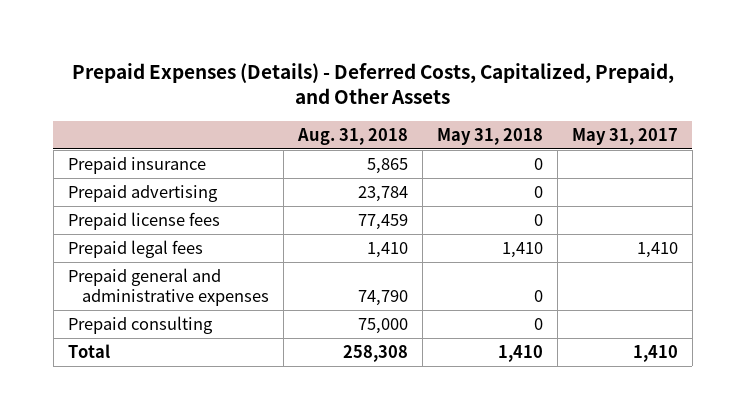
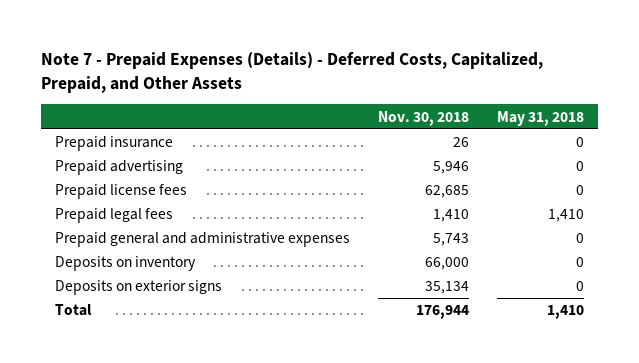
- Prepaid Expenses (Details) - Deferred Costs, Capitalized, Prepaid, and Other Assets
+ Note 7 - Prepaid Expenses (Details) - Deferred Costs, Capitalized, Prepaid, and Other Assets
- | Aug. 31, 2018 | May 31, 2018 | May 31, 2017
+ | Nov. 30, 2018 | May 31, 2018
- Prepaid consulting | 75,000 | 0 |
+ Deposits on inventory | 66,000 | 0
+ Deposits on exterior signs | 35,134 | 0

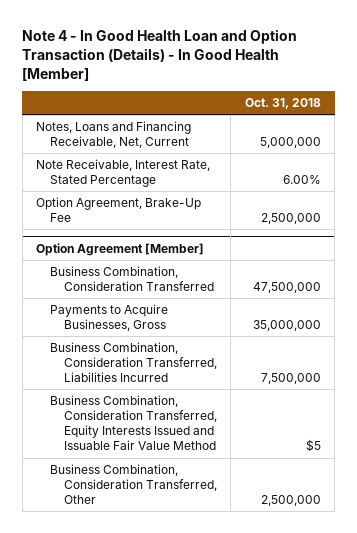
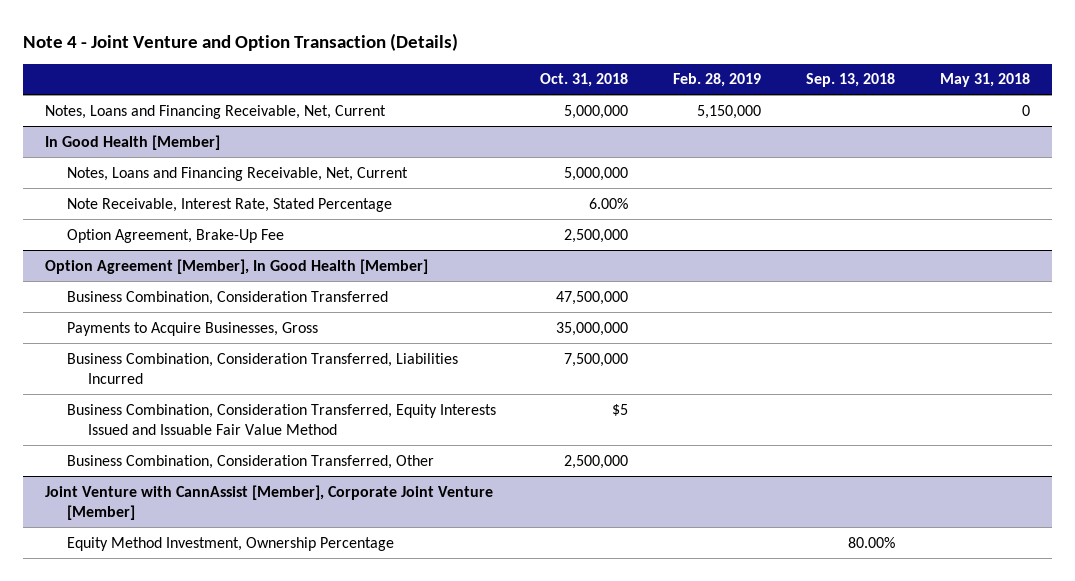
- Note 4 - In Good Health Loan and Option Transaction (Details) - In Good Health [Member]
+ Note 4 - Joint Venture and Option Transaction (Details)
- | Oct. 31, 2018
+ | Oct. 31, 2018 | Feb. 28, 2019 | Sep. 13, 2018 | May 31, 2018
+ In Good Health [Member]
+ Notes, Loans and Financing Receivable, Net, Current | 5,000,000 | | |
- Option Agreement [Member]
+ Option Agreement [Member], In Good Health [Member]
+ Joint Venture with CannAssist [Member], Corporate Joint Venture [Member]
+ Equity Method Investment, Ownership Percentage | | | 80.00% |

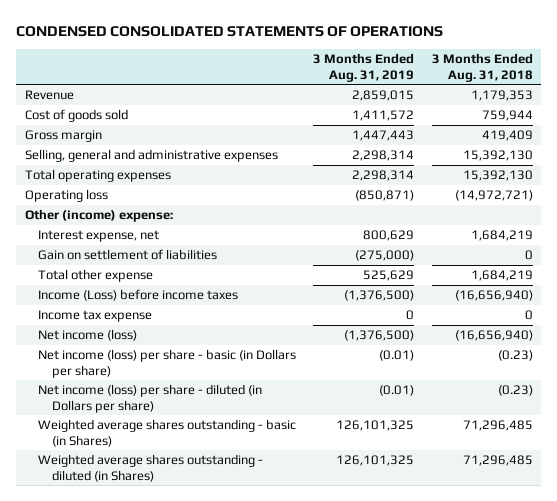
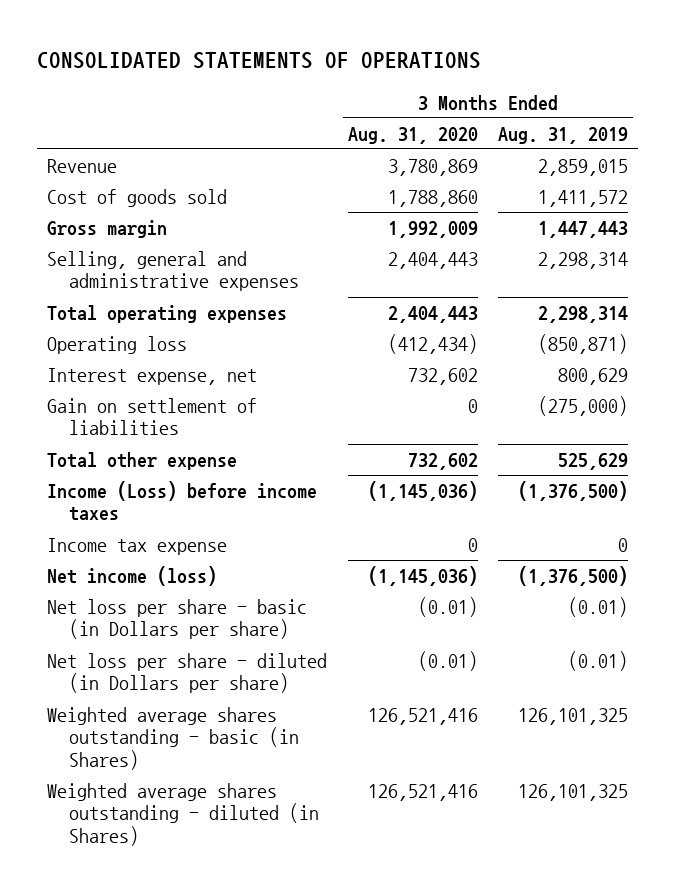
- CONDENSED CONSOLIDATED STATEMENTS OF OPERATIONS
+ CONSOLIDATED STATEMENTS OF OPERATIONS
- | 3 Months Ended Aug. 31, 2019 | 3 Months Ended Aug. 31, 2018
+ | 3 Months Ended Aug. 31, 2020 | 3 Months Ended Aug. 31, 2019
- Other (income) expense:
- Net income (loss) per share - basic (in Dollars per share) | (0.01) | (0.23)
- Net income (loss) per share - diluted (in Dollars per share) | (0.01) | (0.23)
+ Net loss per share - basic (in Dollars per share) | (0.01) | (0.01)
+ Net loss per share - diluted (in Dollars per share) | (0.01) | (0.01)

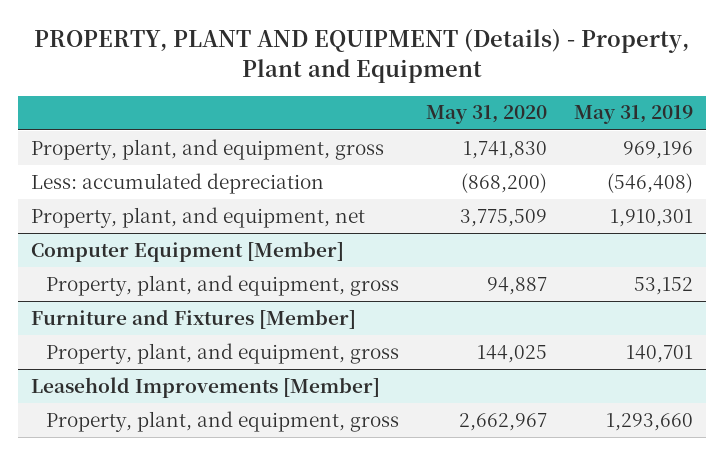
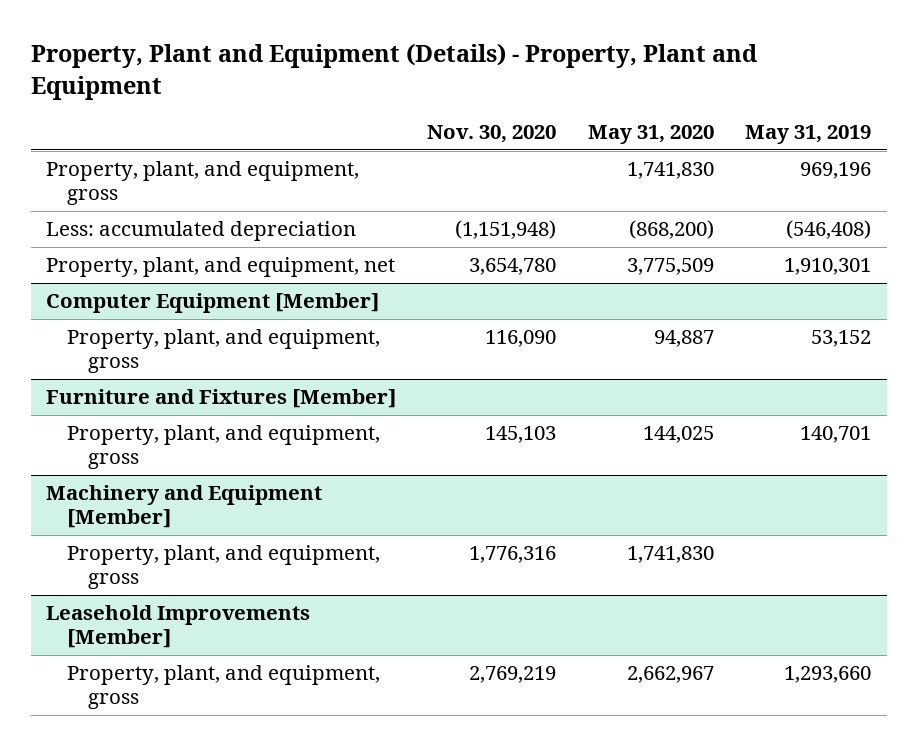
- PROPERTY, PLANT AND EQUIPMENT (Details) - Property, Plant and Equipment
+ Property, Plant and Equipment (Details) - Property, Plant and Equipment
- | May 31, 2020 | May 31, 2019
+ | Nov. 30, 2020 | May 31, 2020 | May 31, 2019
+ Machinery and Equipment [Member]
+ Property, plant, and equipment, gross | 1,776,316 | 1,741,830 |

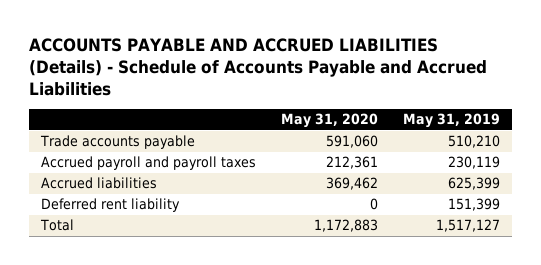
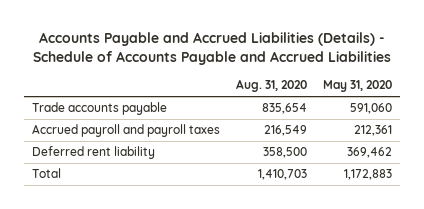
- ACCOUNTS PAYABLE AND ACCRUED LIABILITIES (Details) - Schedule of Accounts Payable and Accrued Liabilities
+ Accounts Payable and Accrued Liabilities (Details) - Schedule of Accounts Payable and Accrued Liabilities
- | May 31, 2020 | May 31, 2019
+ | Aug. 31, 2020 | May 31, 2020
- Accrued liabilities | 369,462 | 625,399
- Deferred rent liability | 0 | 151,399
+ Deferred rent liability | 358,500 | 369,462

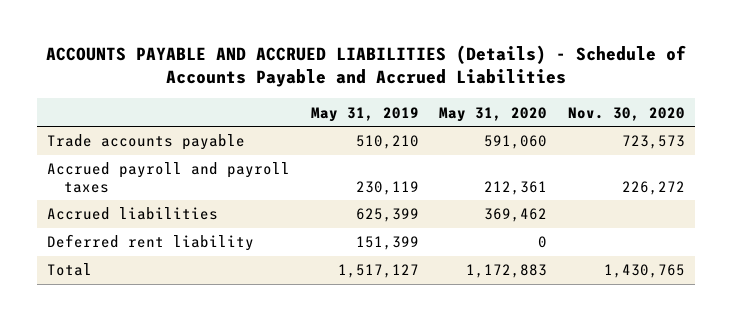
- Accounts Payable and Accrued Liabilities (Details) - Schedule of Accounts Payable and Accrued Liabilities
+ ACCOUNTS PAYABLE AND ACCRUED LIABILITIES (Details) - Schedule of Accounts Payable and Accrued Liabilities
- | Aug. 31, 2020 | May 31, 2020
+ | May 31, 2019 | May 31, 2020 | Nov. 30, 2020
- Deferred rent liability | 358,500 | 369,462
+ Accrued liabilities | 625,399 | 369,462 |
+ Deferred rent liability | 151,399 | 0 |

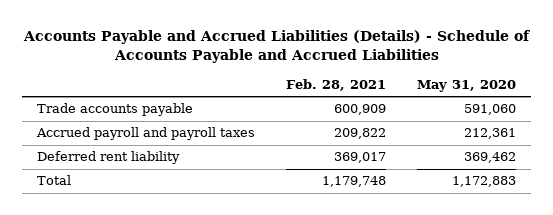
- ACCOUNTS PAYABLE AND ACCRUED LIABILITIES (Details) - Schedule of Accounts Payable and Accrued Liabilities
+ Accounts Payable and Accrued Liabilities (Details) - Schedule of Accounts Payable and Accrued Liabilities
- | May 31, 2019 | May 31, 2020 | Nov. 30, 2020
+ | Feb. 28, 2021 | May 31, 2020
- Accrued liabilities | 625,399 | 369,462 |
- Deferred rent liability | 151,399 | 0 |
+ Deferred rent liability | 369,017 | 369,462

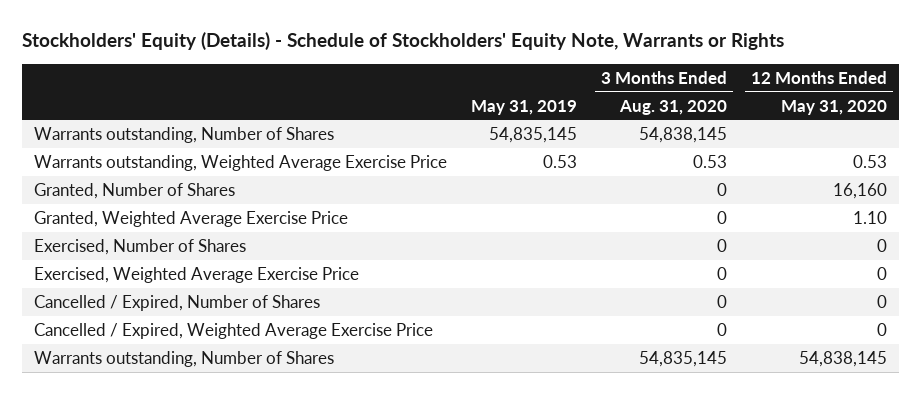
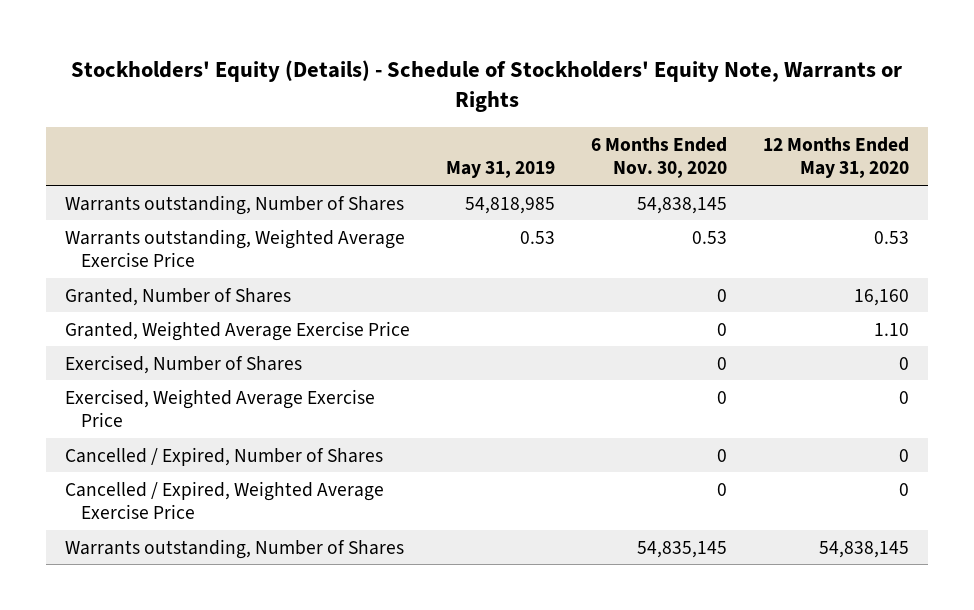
- | May 31, 2019 | 3 Months Ended Aug. 31, 2020 | 12 Months Ended May 31, 2020
+ | May 31, 2019 | 6 Months Ended Nov. 30, 2020 | 12 Months Ended May 31, 2020
- Warrants outstanding, Number of Shares | 54,835,145 | 54,838,145 |
+ Warrants outstanding, Number of Shares | 54,818,985 | 54,838,145 |

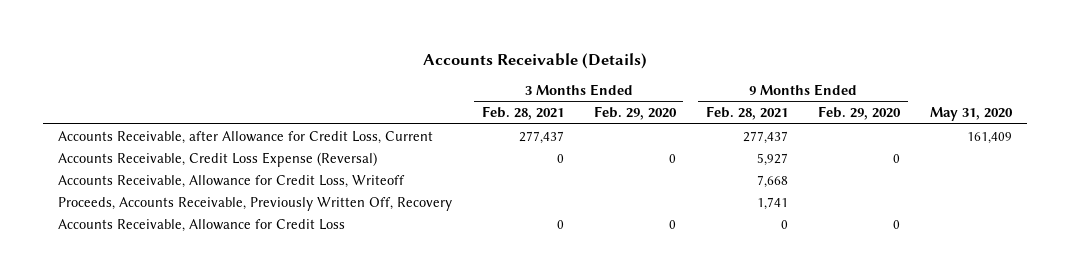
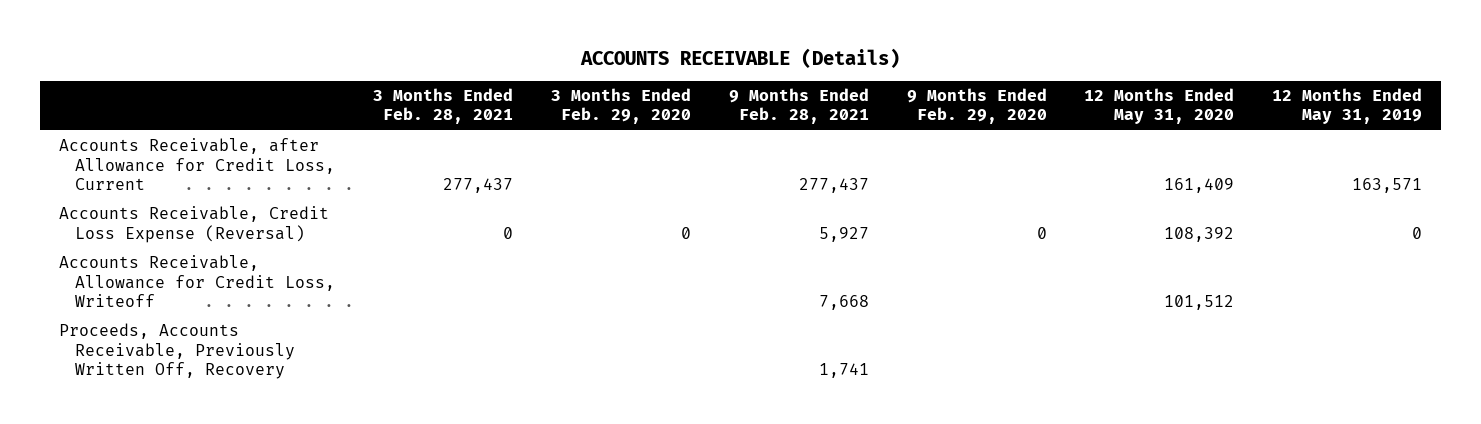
- Accounts Receivable (Details)
+ ACCOUNTS RECEIVABLE (Details)
- | 3 Months Ended Feb. 28, 2021 | 3 Months Ended Feb. 29, 2020 | 9 Months Ended Feb. 28, 2021 | 9 Months Ended Feb. 29, 2020 | May 31, 2020
+ | 3 Months Ended Feb. 28, 2021 | 3 Months Ended Feb. 29, 2020 | 9 Months Ended Feb. 28, 2021 | 9 Months Ended Feb. 29, 2020 | 12 Months Ended May 31, 2020 | 12 Months Ended May 31, 2019
- Accounts Receivable, Allowance for Credit Loss | 0 | 0 | 0 | 0 |

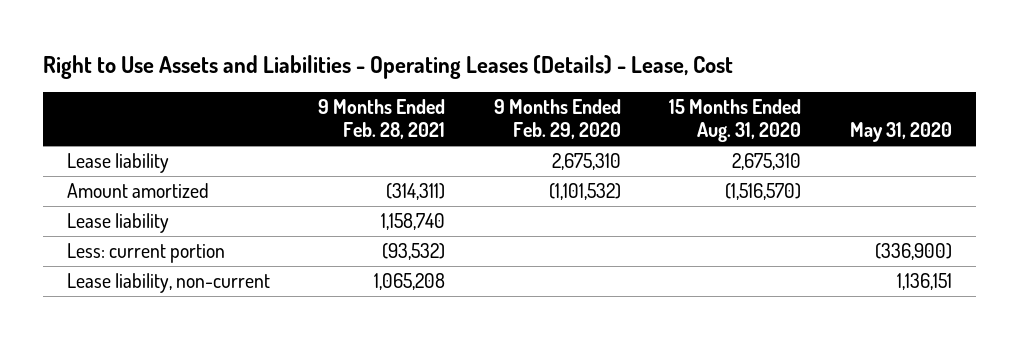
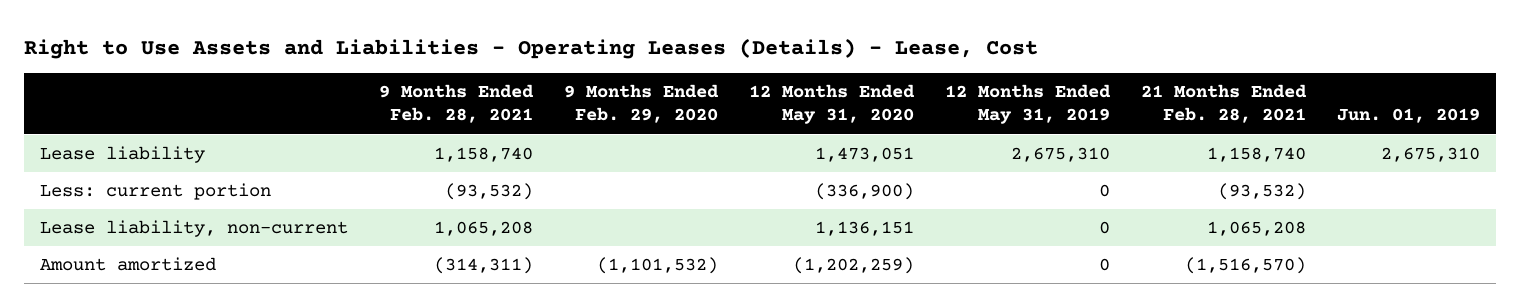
- | 9 Months Ended Feb. 28, 2021 | 9 Months Ended Feb. 29, 2020 | 15 Months Ended Aug. 31, 2020 | May 31, 2020
+ | 9 Months Ended Feb. 28, 2021 | 9 Months Ended Feb. 29, 2020 | 12 Months Ended May 31, 2020 | 12 Months Ended May 31, 2019 | 21 Months Ended Feb. 28, 2021 | Jun. 01, 2019
- Lease liability | | 2,675,310 | 2,675,310 |
moved down: Amount amortized | (314,311) | (1,101,532) | (1,202,259) | 0 | (1,516,570) |

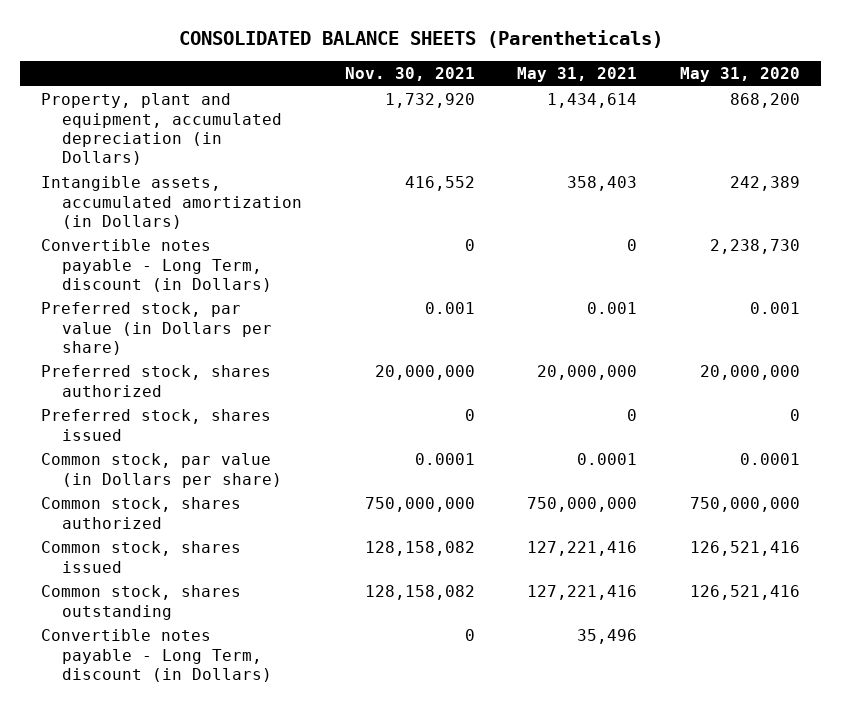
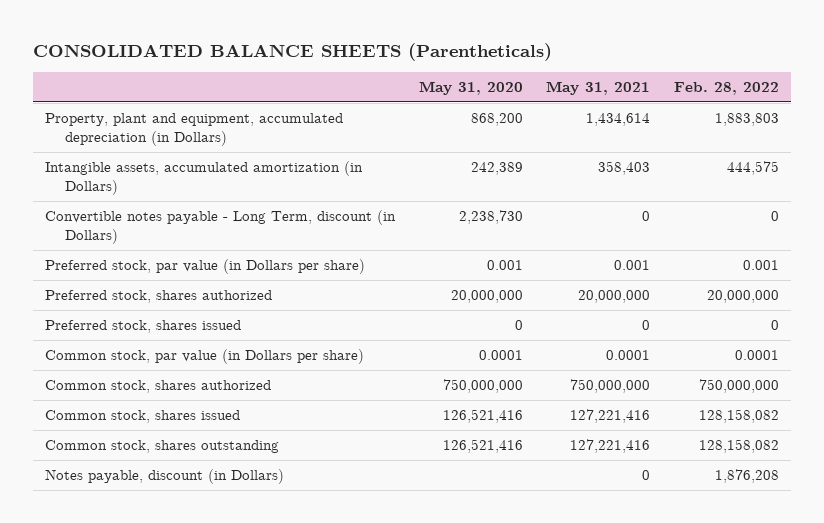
- | Nov. 30, 2021 | May 31, 2021 | May 31, 2020
+ | May 31, 2020 | May 31, 2021 | Feb. 28, 2022
- Convertible notes payable - Long Term, discount (in Dollars) | 0 | 35,496 |
+ Notes payable, discount (in Dollars) | | 0 | 1,876,208

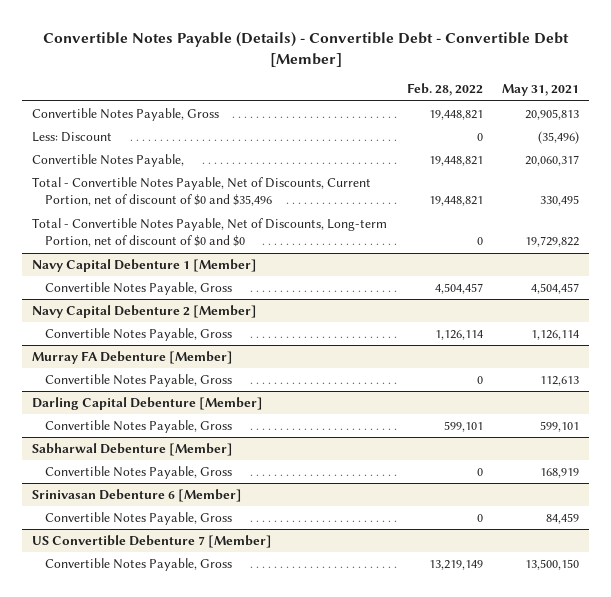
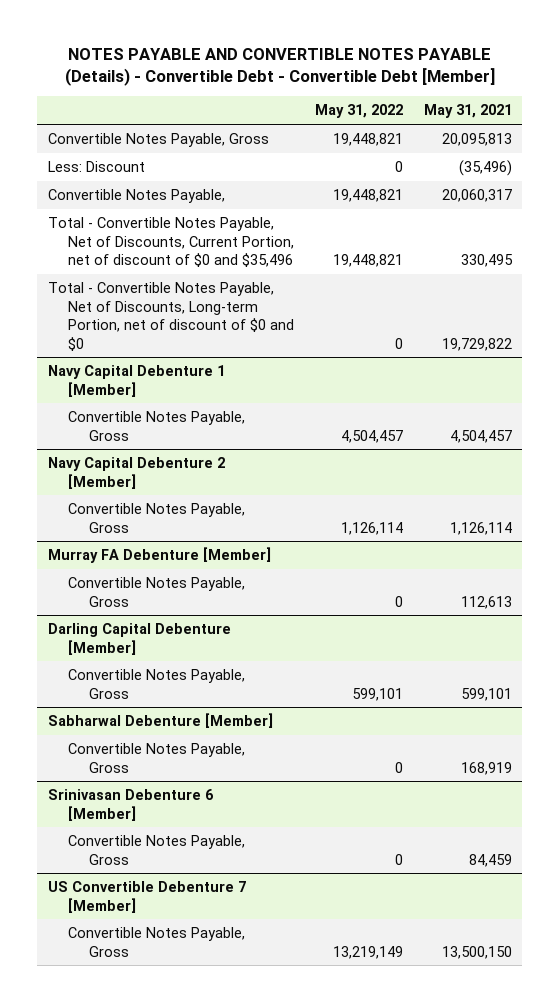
- Convertible Notes Payable (Details) - Convertible Debt - Convertible Debt [Member]
+ NOTES PAYABLE AND CONVERTIBLE NOTES PAYABLE (Details) - Convertible Debt - Convertible Debt [Member]
- | Feb. 28, 2022 | May 31, 2021
+ | May 31, 2022 | May 31, 2021
- Convertible Notes Payable, Gross | 19,448,821 | 20,905,813
+ Convertible Notes Payable, Gross | 19,448,821 | 20,095,813

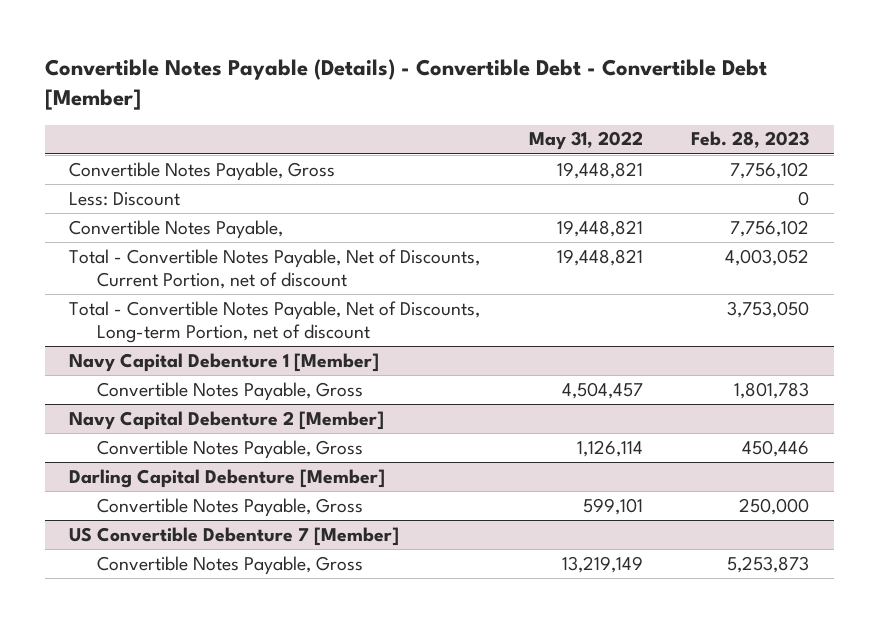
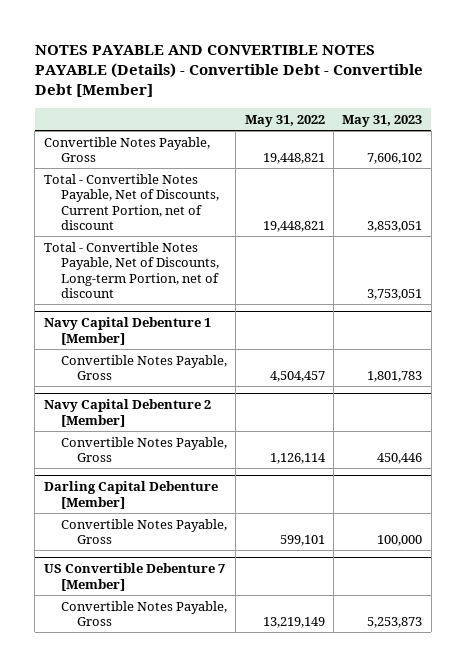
- Convertible Notes Payable (Details) - Convertible Debt - Convertible Debt [Member]
+ NOTES PAYABLE AND CONVERTIBLE NOTES PAYABLE (Details) - Convertible Debt - Convertible Debt [Member]
- | May 31, 2022 | Feb. 28, 2023
+ | May 31, 2022 | May 31, 2023
- Less: Discount | | 0
- Convertible Notes Payable, | 19,448,821 | 7,756,102

